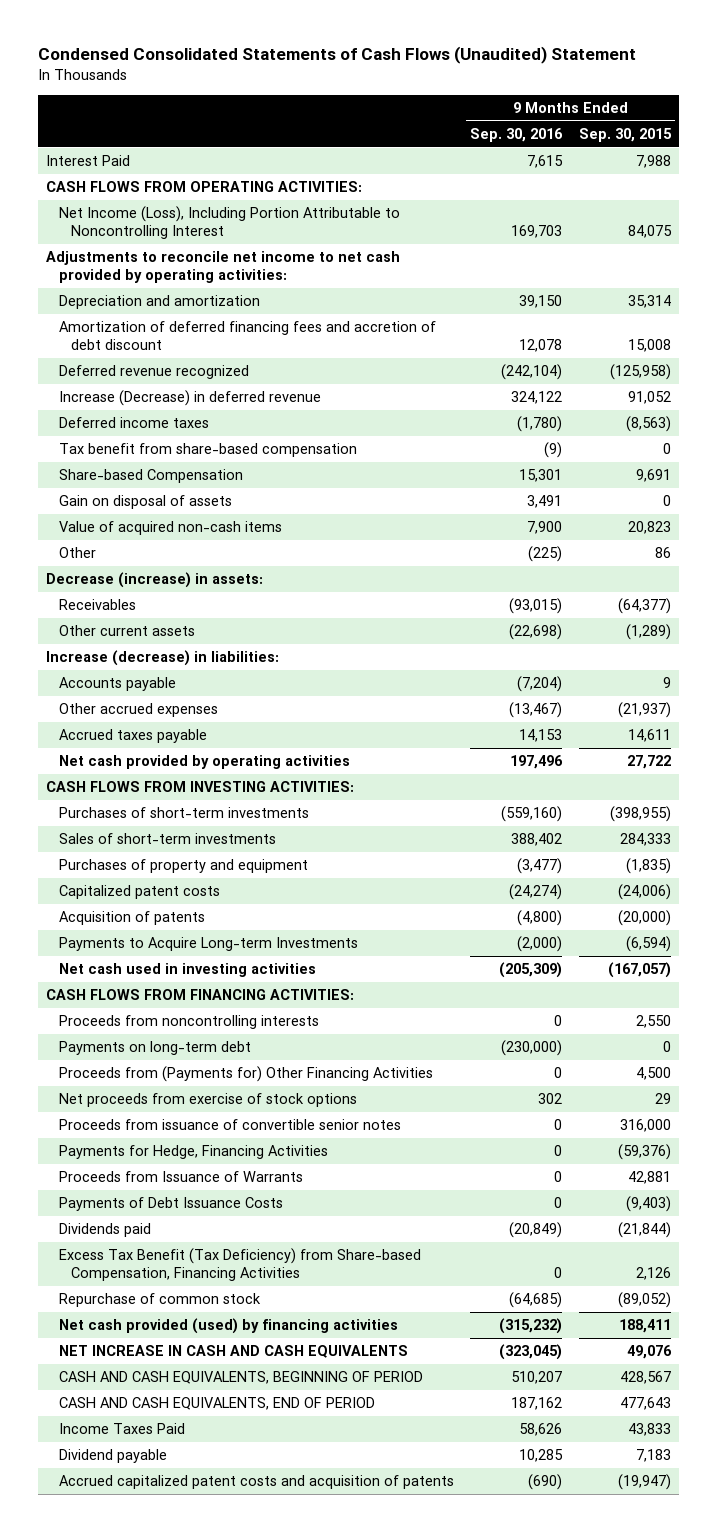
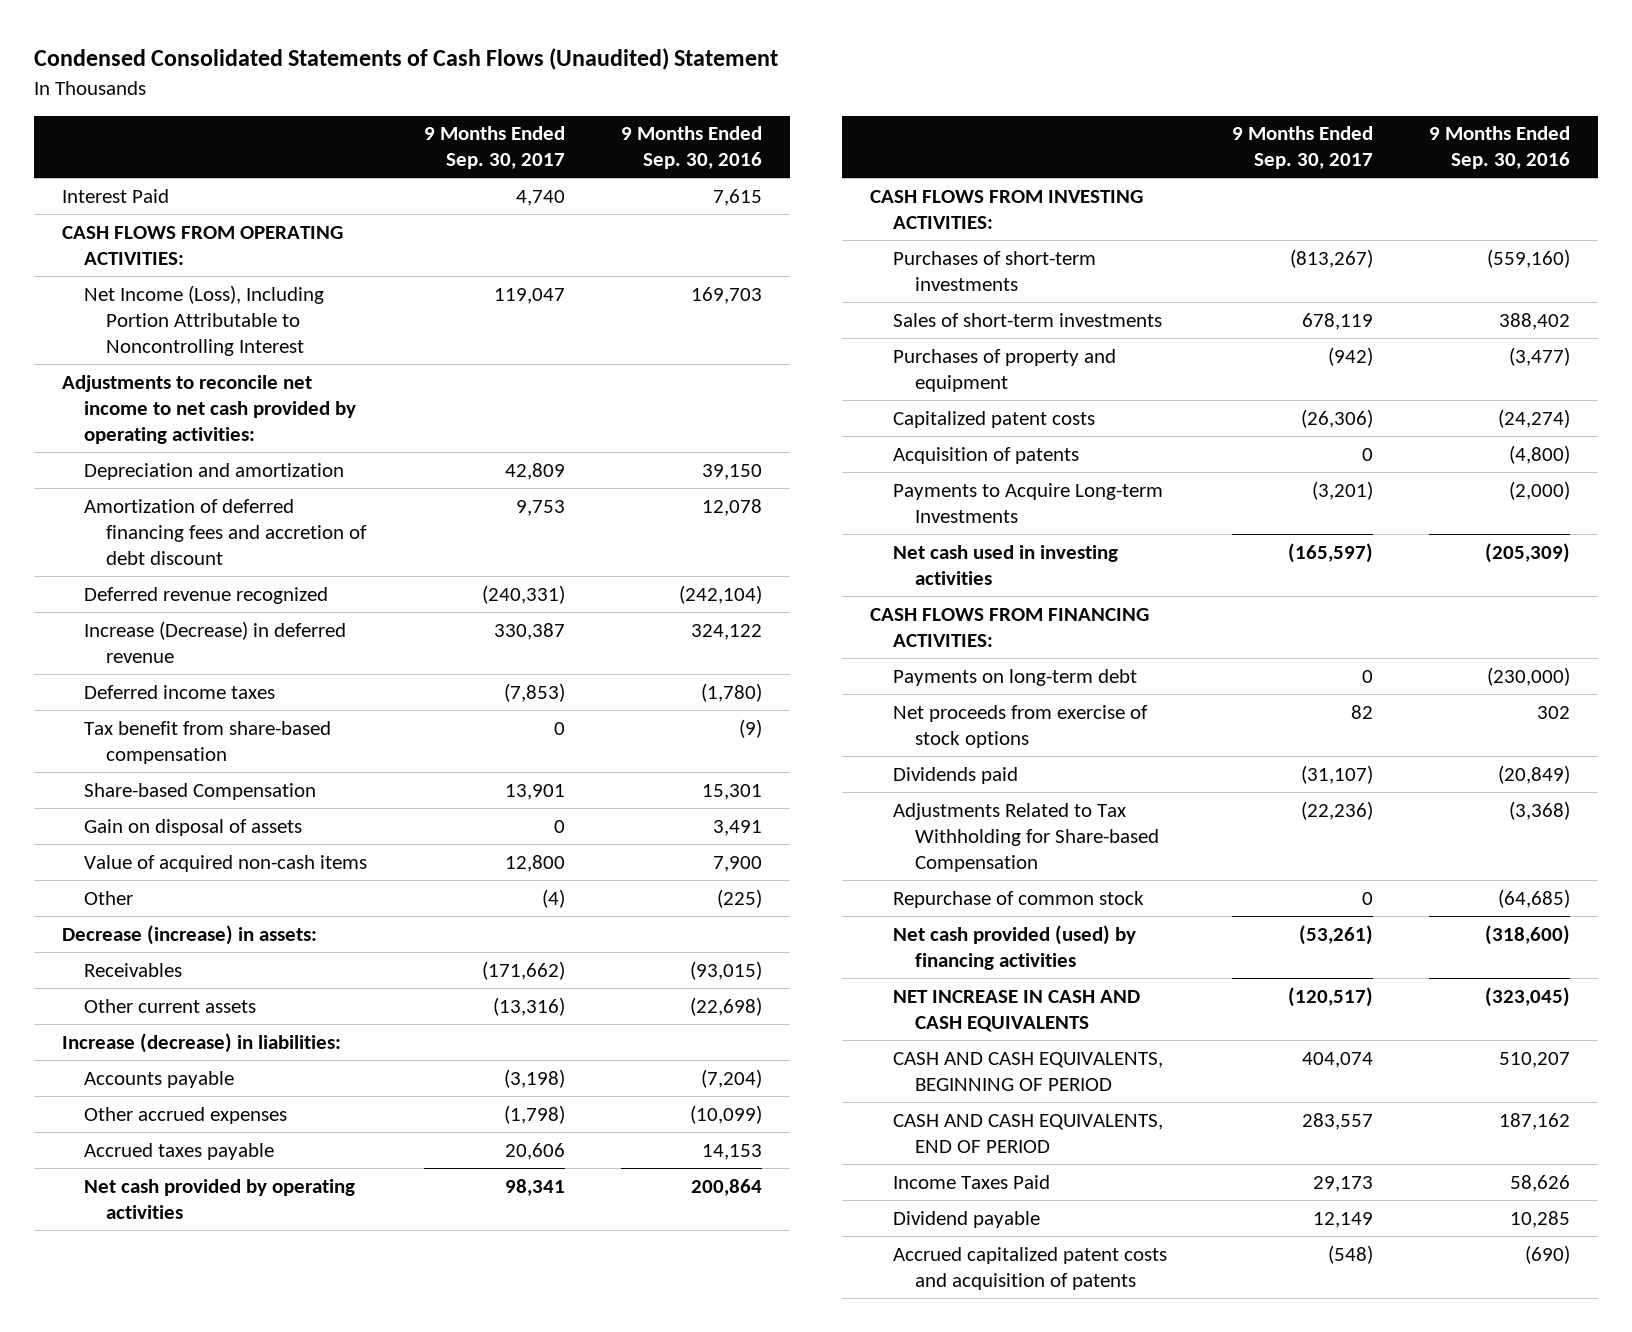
- | 9 Months Ended Sep. 30, 2016 | 9 Months Ended Sep. 30, 2015
+ | 9 Months Ended Sep. 30, 2017 | 9 Months Ended Sep. 30, 2016
- Other accrued expenses | (13,467) | (21,937)
+ Other accrued expenses | (1,798) | (10,099)
- Net cash provided by operating activities | 197,496 | 27,722
+ Net cash provided by operating activities | 98,341 | 200,864
- Proceeds from noncontrolling interests | 0 | 2,550
- Proceeds from (Payments for) Other Financing Activities | 0 | 4,500
- Proceeds from issuance of convertible senior notes | 0 | 316,000
- Payments for Hedge, Financing Activities | 0 | (59,376)
- Proceeds from Issuance of Warrants | 0 | 42,881
- Payments of Debt Issuance Costs | 0 | (9,403)
- Excess Tax Benefit (Tax Deficiency) from Share-based Compensation, Financing Activities | 0 | 2,126
+ Adjustments Related to Tax Withholding for Share-based Compensation | (22,236) | (3,368)
- Net cash provided (used) by financing activities | (315,232) | 188,411
+ Net cash provided (used) by financing activities | (53,261) | (318,600)

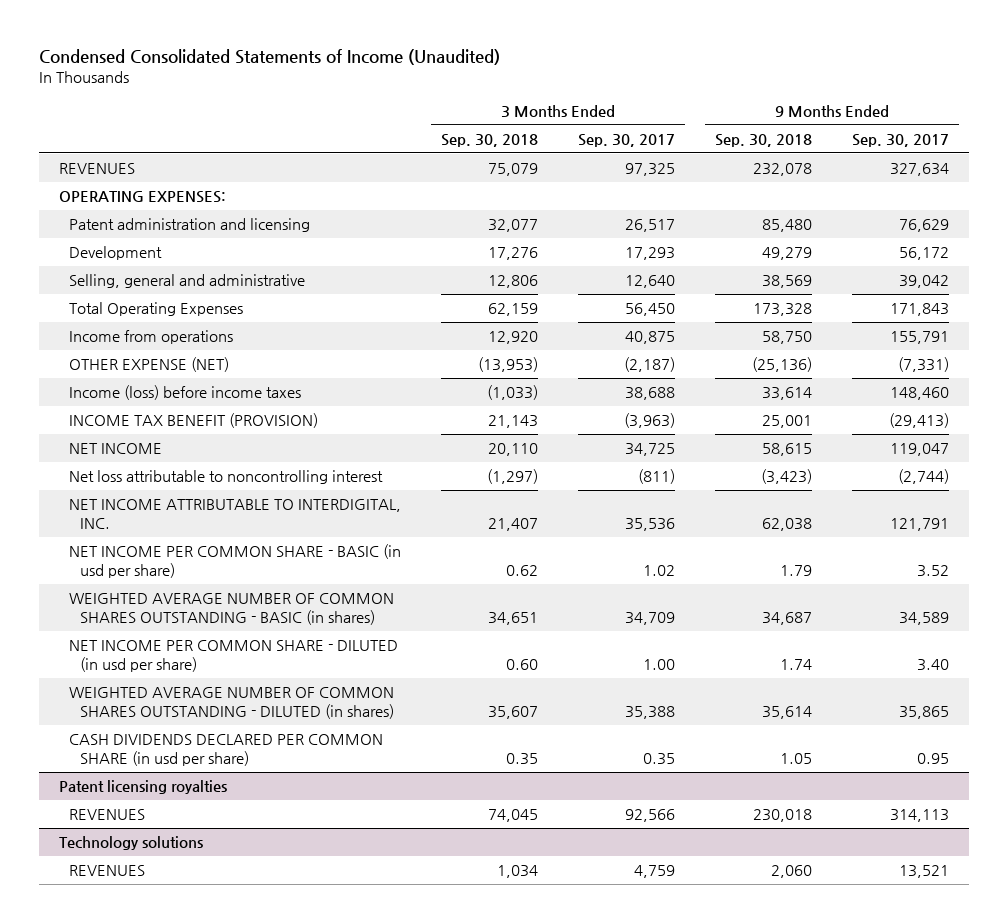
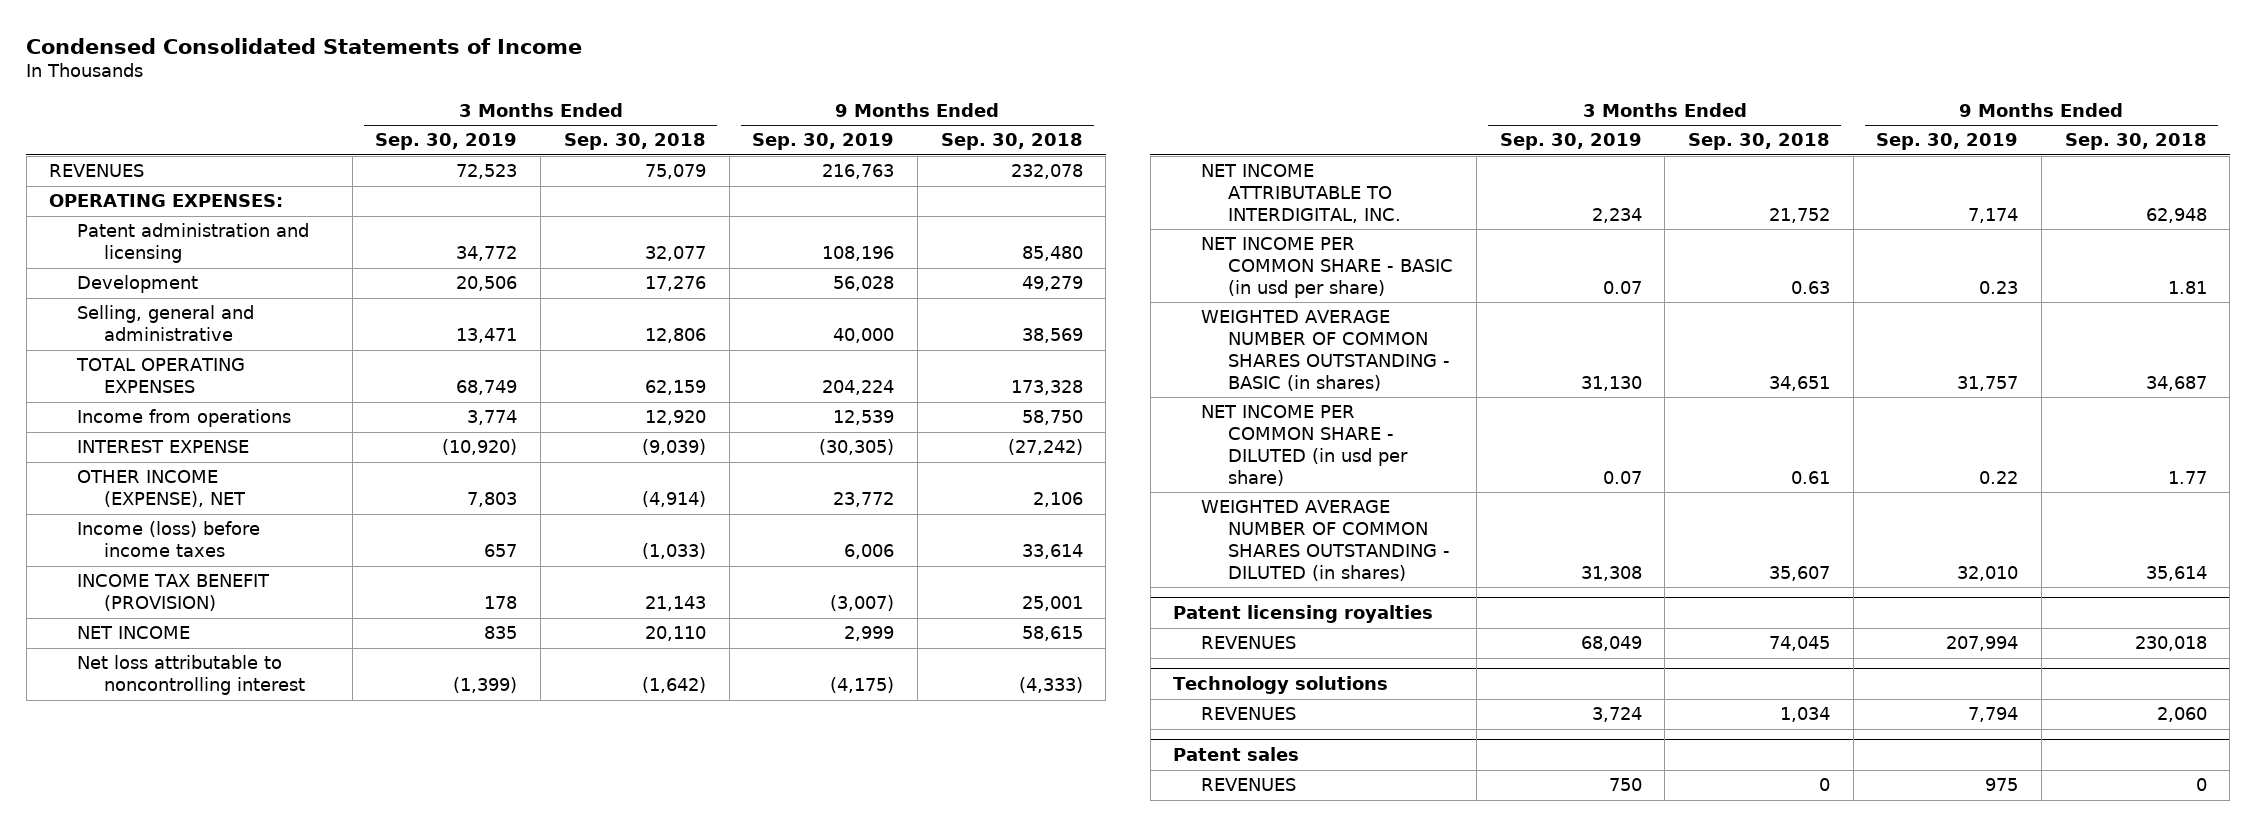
- Condensed Consolidated Statements of Income (Unaudited)
+ Condensed Consolidated Statements of Income
- | 3 Months Ended Sep. 30, 2018 | 3 Months Ended Sep. 30, 2017 | 9 Months Ended Sep. 30, 2018 | 9 Months Ended Sep. 30, 2017
+ | 3 Months Ended Sep. 30, 2019 | 3 Months Ended Sep. 30, 2018 | 9 Months Ended Sep. 30, 2019 | 9 Months Ended Sep. 30, 2018
- Total Operating Expenses | 62,159 | 56,450 | 173,328 | 171,843
+ TOTAL OPERATING EXPENSES | 68,749 | 62,159 | 204,224 | 173,328
- OTHER EXPENSE (NET) | (13,953) | (2,187) | (25,136) | (7,331)
+ INTEREST EXPENSE | (10,920) | (9,039) | (30,305) | (27,242)
+ OTHER INCOME (EXPENSE), NET | 7,803 | (4,914) | 23,772 | 2,106
- Net loss attributable to noncontrolling interest | (1,297) | (811) | (3,423) | (2,744)
- NET INCOME ATTRIBUTABLE TO INTERDIGITAL, INC. | 21,407 | 35,536 | 62,038 | 121,791
- NET INCOME PER COMMON SHARE - BASIC (in usd per share) | 0.62 | 1.02 | 1.79 | 3.52
+ Net loss attributable to noncontrolling interest | (1,399) | (1,642) | (4,175) | (4,333)
+ NET INCOME ATTRIBUTABLE TO INTERDIGITAL, INC. | 2,234 | 21,752 | 7,174 | 62,948
+ NET INCOME PER COMMON SHARE - BASIC (in usd per share) | 0.07 | 0.63 | 0.23 | 1.81
- NET INCOME PER COMMON SHARE - DILUTED (in usd per share) | 0.60 | 1.00 | 1.74 | 3.40
+ NET INCOME PER COMMON SHARE - DILUTED (in usd per share) | 0.07 | 0.61 | 0.22 | 1.77
- CASH DIVIDENDS DECLARED PER COMMON SHARE (in usd per share) | 0.35 | 0.35 | 1.05 | 0.95
+ Patent sales
+ REVENUES | 750 | 0 | 975 | 0

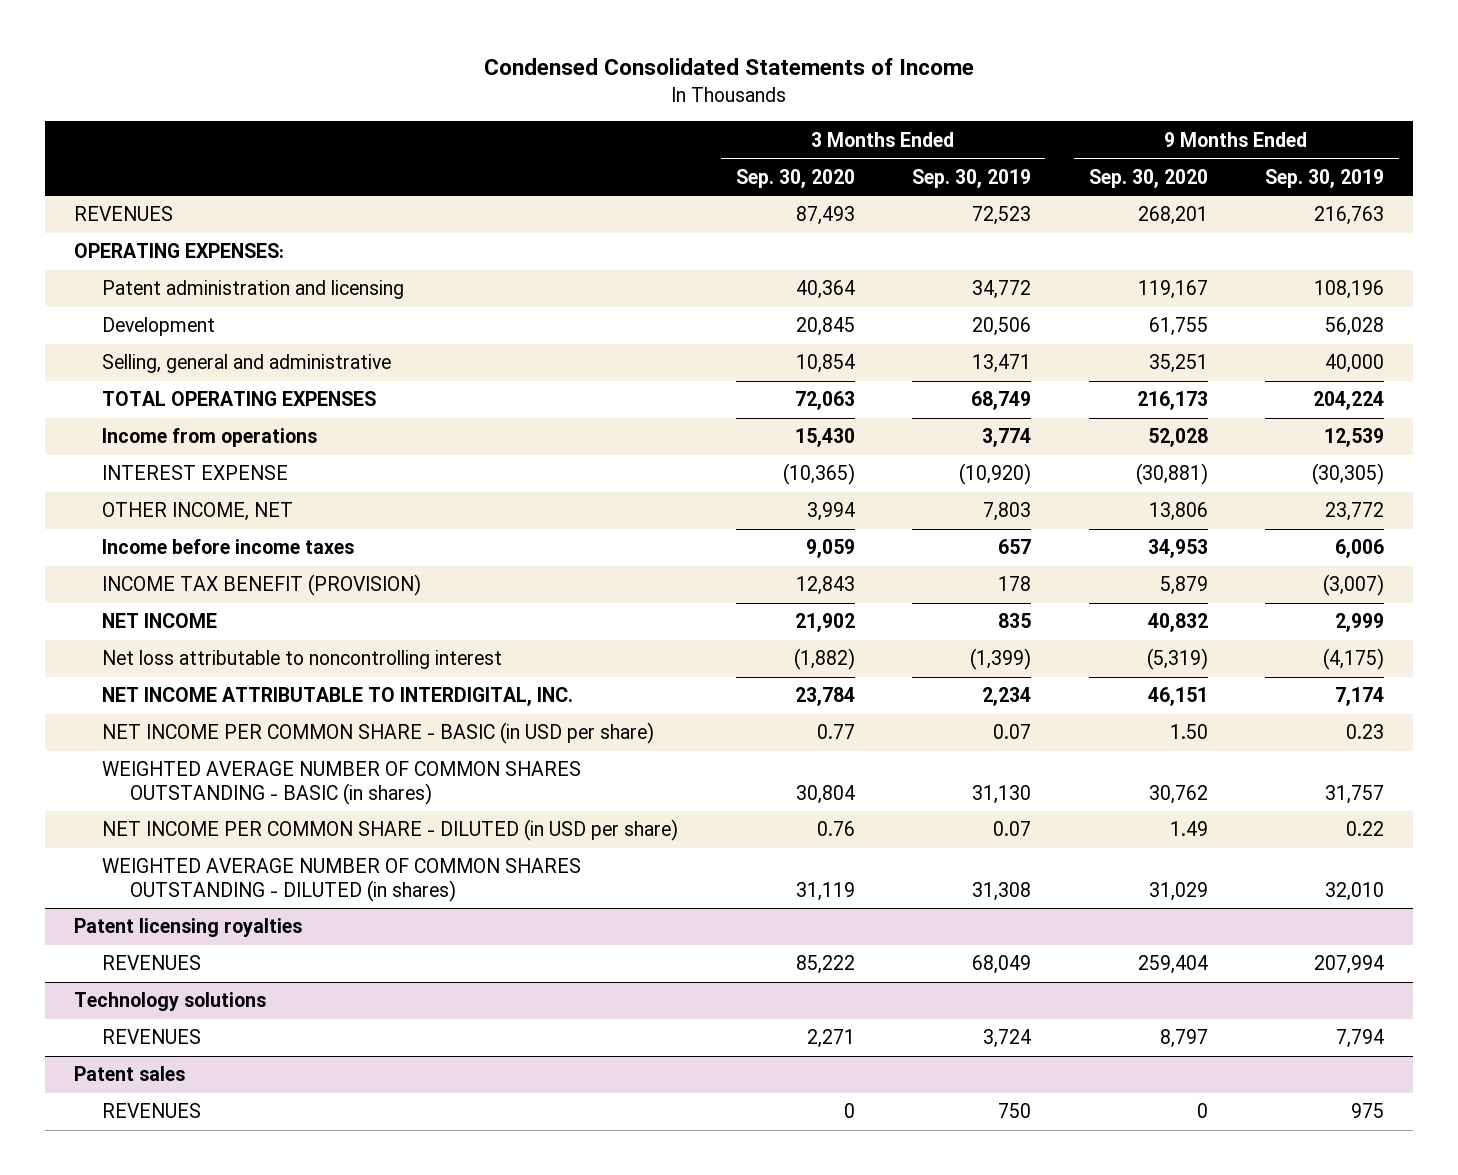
- | 3 Months Ended Sep. 30, 2019 | 3 Months Ended Sep. 30, 2018 | 9 Months Ended Sep. 30, 2019 | 9 Months Ended Sep. 30, 2018
+ | 3 Months Ended Sep. 30, 2020 | 3 Months Ended Sep. 30, 2019 | 9 Months Ended Sep. 30, 2020 | 9 Months Ended Sep. 30, 2019
- OTHER INCOME (EXPENSE), NET | 7,803 | (4,914) | 23,772 | 2,106
- Income (loss) before income taxes | 657 | (1,033) | 6,006 | 33,614
+ OTHER INCOME, NET | 3,994 | 7,803 | 13,806 | 23,772
+ Income before income taxes | 9,059 | 657 | 34,953 | 6,006
- NET INCOME PER COMMON SHARE - BASIC (in usd per share) | 0.07 | 0.63 | 0.23 | 1.81
+ NET INCOME PER COMMON SHARE - BASIC (in USD per share) | 0.77 | 0.07 | 1.50 | 0.23
- NET INCOME PER COMMON SHARE - DILUTED (in usd per share) | 0.07 | 0.61 | 0.22 | 1.77
+ NET INCOME PER COMMON SHARE - DILUTED (in USD per share) | 0.76 | 0.07 | 1.49 | 0.22

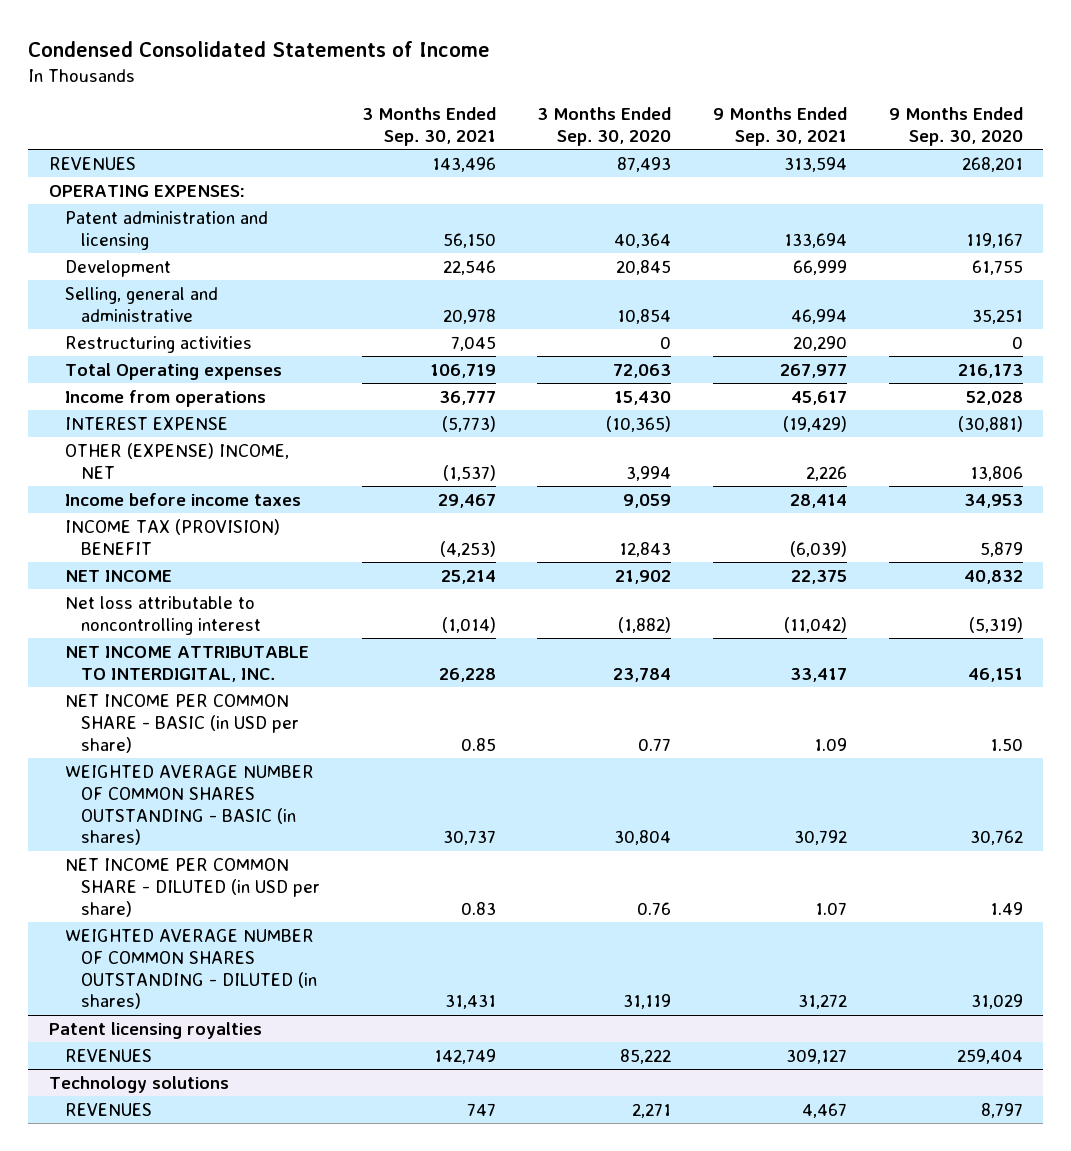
- | 3 Months Ended Sep. 30, 2020 | 3 Months Ended Sep. 30, 2019 | 9 Months Ended Sep. 30, 2020 | 9 Months Ended Sep. 30, 2019
+ | 3 Months Ended Sep. 30, 2021 | 3 Months Ended Sep. 30, 2020 | 9 Months Ended Sep. 30, 2021 | 9 Months Ended Sep. 30, 2020
- TOTAL OPERATING EXPENSES | 72,063 | 68,749 | 216,173 | 204,224
+ Restructuring activities | 7,045 | 0 | 20,290 | 0
+ Total Operating expenses | 106,719 | 72,063 | 267,977 | 216,173
- OTHER INCOME, NET | 3,994 | 7,803 | 13,806 | 23,772
+ OTHER (EXPENSE) INCOME, NET | (1,537) | 3,994 | 2,226 | 13,806
- INCOME TAX BENEFIT (PROVISION) | 12,843 | 178 | 5,879 | (3,007)
+ INCOME TAX (PROVISION) BENEFIT | (4,253) | 12,843 | (6,039) | 5,879
- Patent sales
- REVENUES | 0 | 750 | 0 | 975

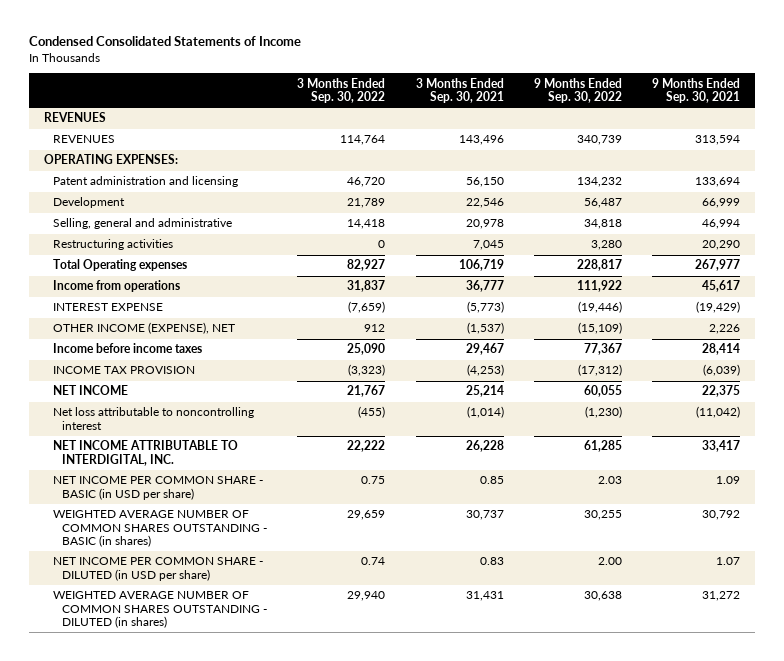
- | 3 Months Ended Sep. 30, 2021 | 3 Months Ended Sep. 30, 2020 | 9 Months Ended Sep. 30, 2021 | 9 Months Ended Sep. 30, 2020
+ | 3 Months Ended Sep. 30, 2022 | 3 Months Ended Sep. 30, 2021 | 9 Months Ended Sep. 30, 2022 | 9 Months Ended Sep. 30, 2021
+ REVENUES
- OTHER (EXPENSE) INCOME, NET | (1,537) | 3,994 | 2,226 | 13,806
+ OTHER INCOME (EXPENSE), NET | 912 | (1,537) | (15,109) | 2,226
- INCOME TAX (PROVISION) BENEFIT | (4,253) | 12,843 | (6,039) | 5,879
+ INCOME TAX PROVISION | (3,323) | (4,253) | (17,312) | (6,039)
- Patent licensing royalties
- REVENUES | 142,749 | 85,222 | 309,127 | 259,404
- Technology solutions
- REVENUES | 747 | 2,271 | 4,467 | 8,797

